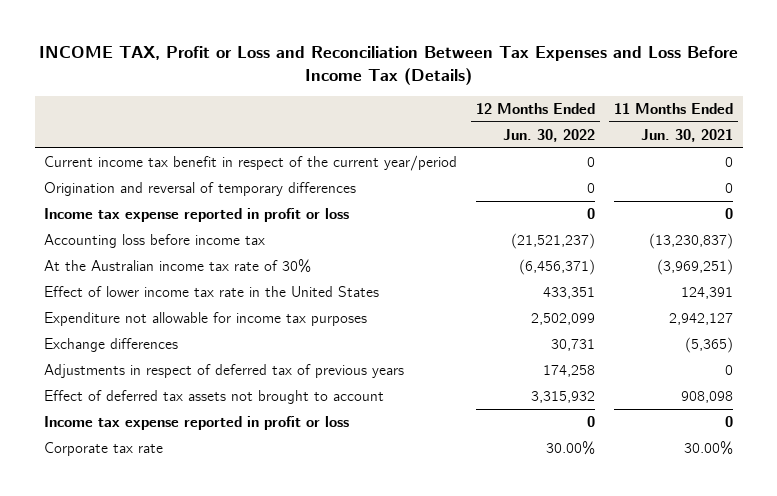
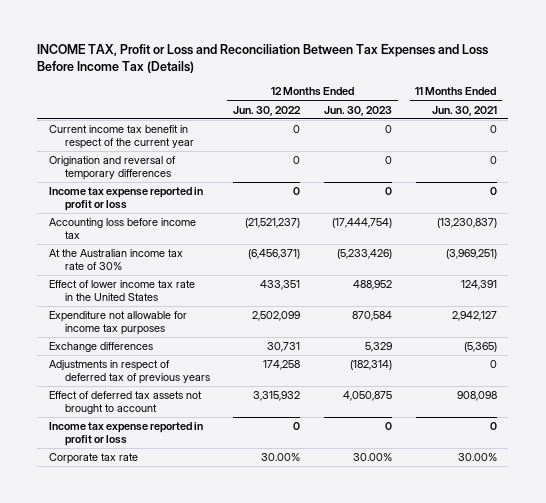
- | 12 Months Ended Jun. 30, 2022 | 11 Months Ended Jun. 30, 2021
+ | 12 Months Ended Jun. 30, 2022 | 12 Months Ended Jun. 30, 2023 | 11 Months Ended Jun. 30, 2021
- Current income tax benefit in respect of the current year/period | 0 | 0
+ Current income tax benefit in respect of the current year | 0 | 0 | 0

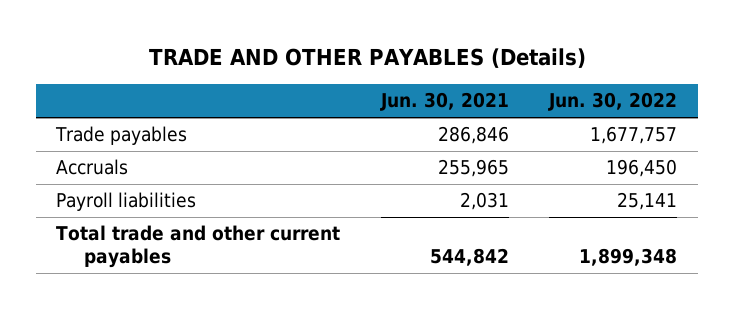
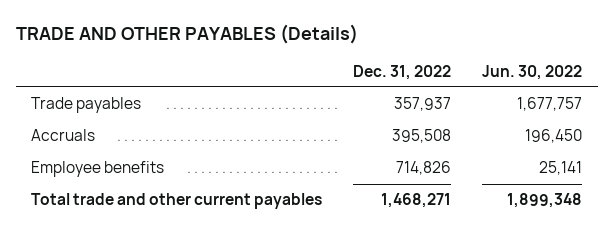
- | Jun. 30, 2021 | Jun. 30, 2022
+ | Dec. 31, 2022 | Jun. 30, 2022
- Payroll liabilities | 2,031 | 25,141
+ Employee benefits | 714,826 | 25,141

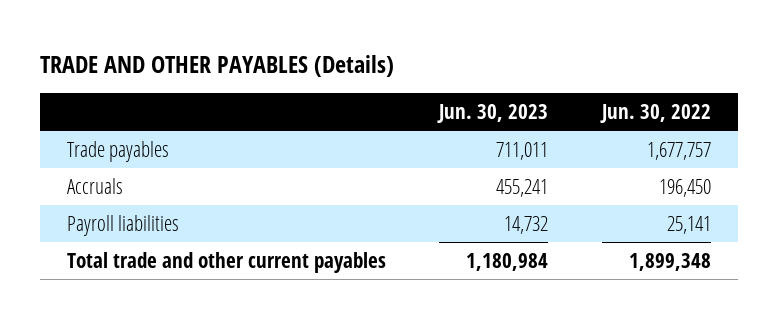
- | Dec. 31, 2022 | Jun. 30, 2022
+ | Jun. 30, 2023 | Jun. 30, 2022
- Employee benefits | 714,826 | 25,141
+ Payroll liabilities | 14,732 | 25,141

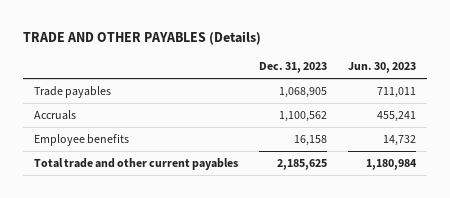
- | Jun. 30, 2023 | Jun. 30, 2022
+ | Dec. 31, 2023 | Jun. 30, 2023
- Payroll liabilities | 14,732 | 25,141
+ Employee benefits | 16,158 | 14,732

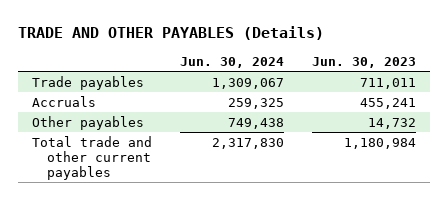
- | Dec. 31, 2023 | Jun. 30, 2023
+ | Jun. 30, 2024 | Jun. 30, 2023
- Employee benefits | 16,158 | 14,732
+ Other payables | 749,438 | 14,732

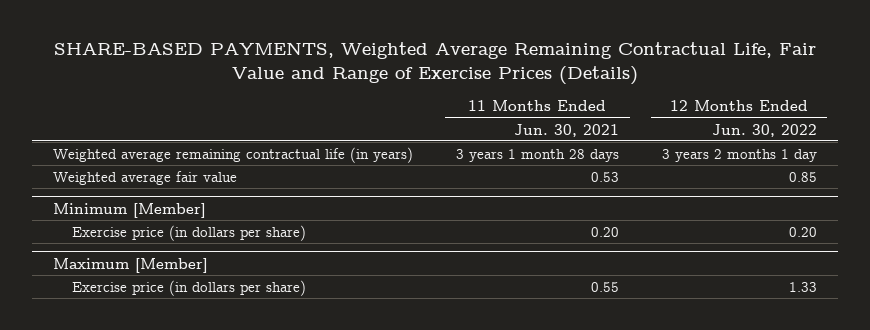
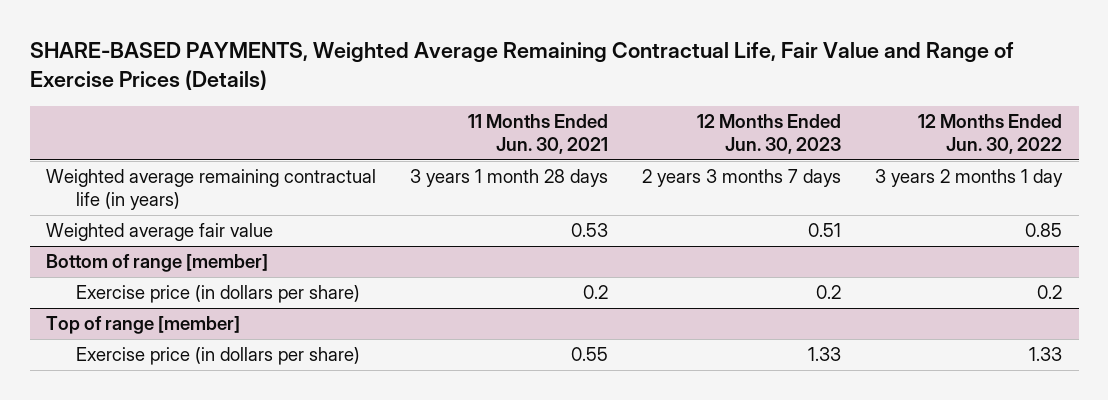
- | 11 Months Ended Jun. 30, 2021 | 12 Months Ended Jun. 30, 2022
+ | 11 Months Ended Jun. 30, 2021 | 12 Months Ended Jun. 30, 2023 | 12 Months Ended Jun. 30, 2022
- Minimum [Member]
- Exercise price (in dollars per share) | 0.20 | 0.20
- Maximum [Member]
+ Bottom of range [member]
+ Exercise price (in dollars per share) | 0.2 | 0.2 | 0.2
+ Top of range [member]

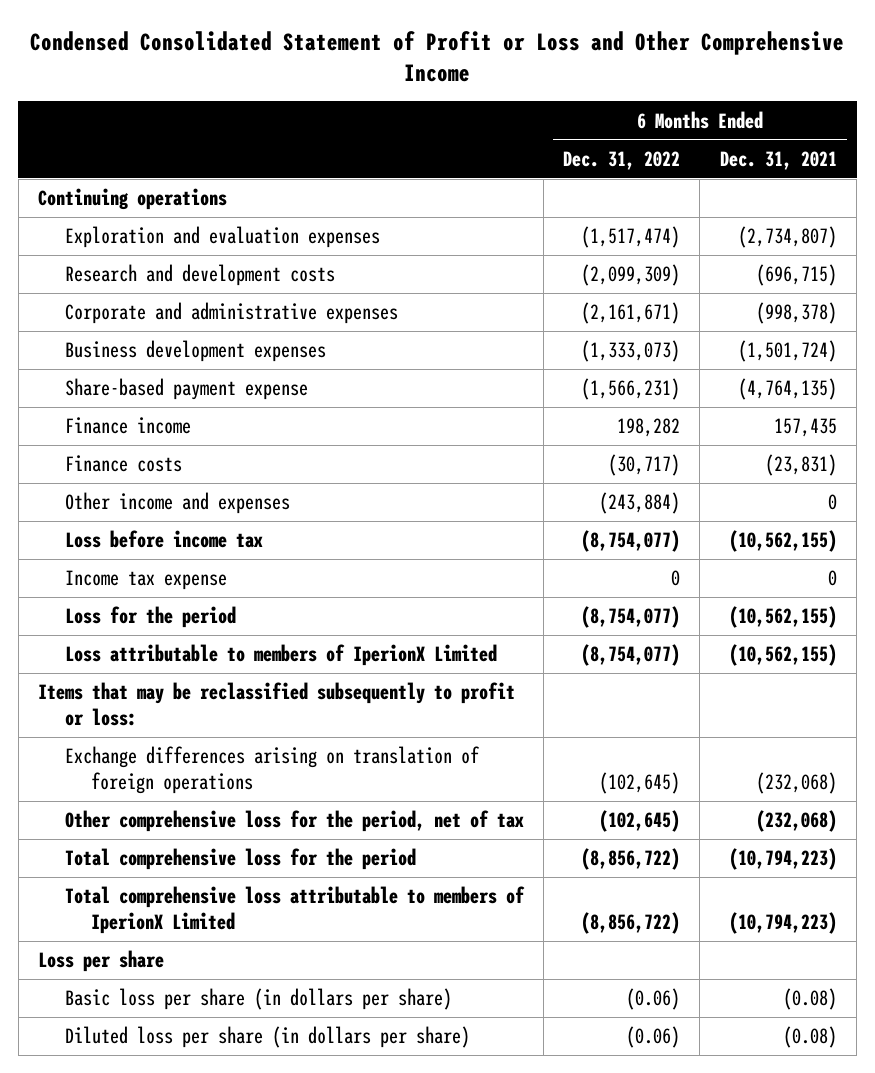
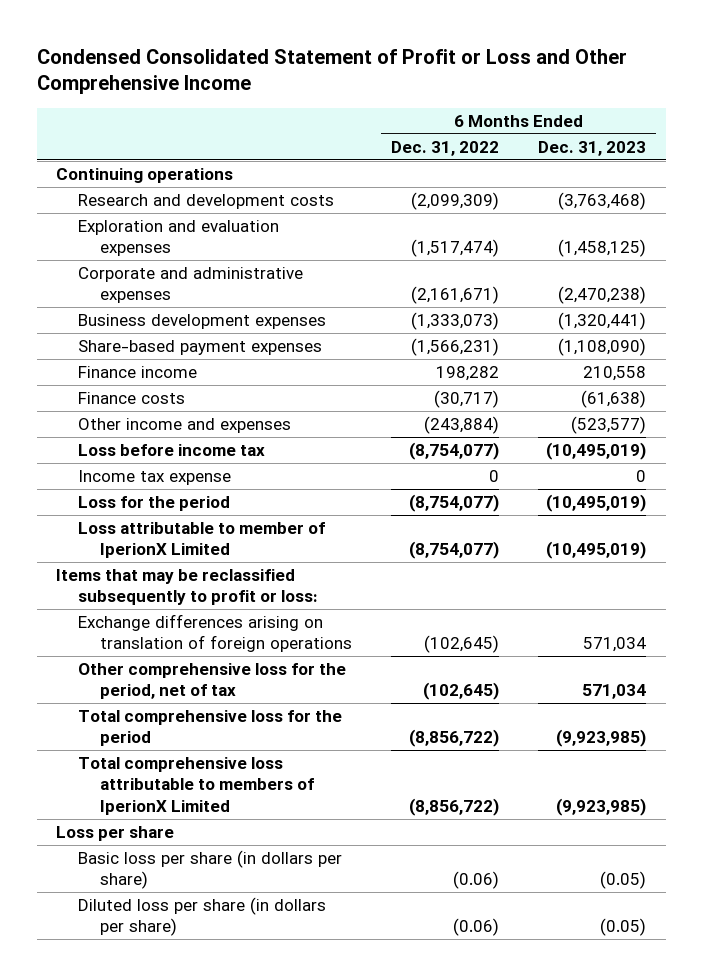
- | 6 Months Ended Dec. 31, 2022 | 6 Months Ended Dec. 31, 2021
+ | 6 Months Ended Dec. 31, 2022 | 6 Months Ended Dec. 31, 2023
moved down: Exploration and evaluation expenses | (1,517,474) | (1,458,125)
- Share-based payment expense | (1,566,231) | (4,764,135)
+ Share-based payment expenses | (1,566,231) | (1,108,090)
- Loss attributable to members of IperionX Limited | (8,754,077) | (10,562,155)
+ Loss attributable to member of IperionX Limited | (8,754,077) | (10,495,019)

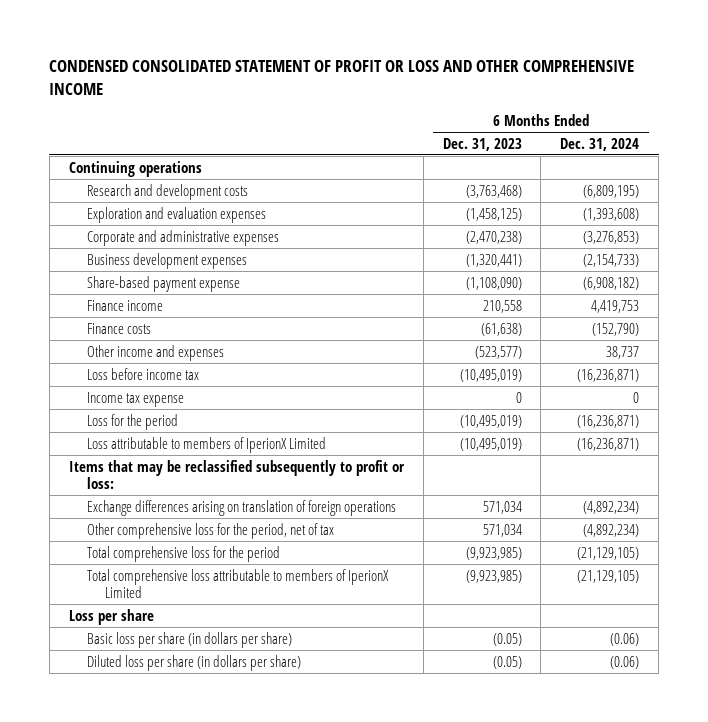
- Condensed Consolidated Statement of Profit or Loss and Other Comprehensive Income
+ CONDENSED CONSOLIDATED STATEMENT OF PROFIT OR LOSS AND OTHER COMPREHENSIVE INCOME
- | 6 Months Ended Dec. 31, 2022 | 6 Months Ended Dec. 31, 2023
+ | 6 Months Ended Dec. 31, 2023 | 6 Months Ended Dec. 31, 2024
- Share-based payment expenses | (1,566,231) | (1,108,090)
+ Share-based payment expense | (1,108,090) | (6,908,182)
- Loss attributable to member of IperionX Limited | (8,754,077) | (10,495,019)
+ Loss attributable to members of IperionX Limited | (10,495,019) | (16,236,871)

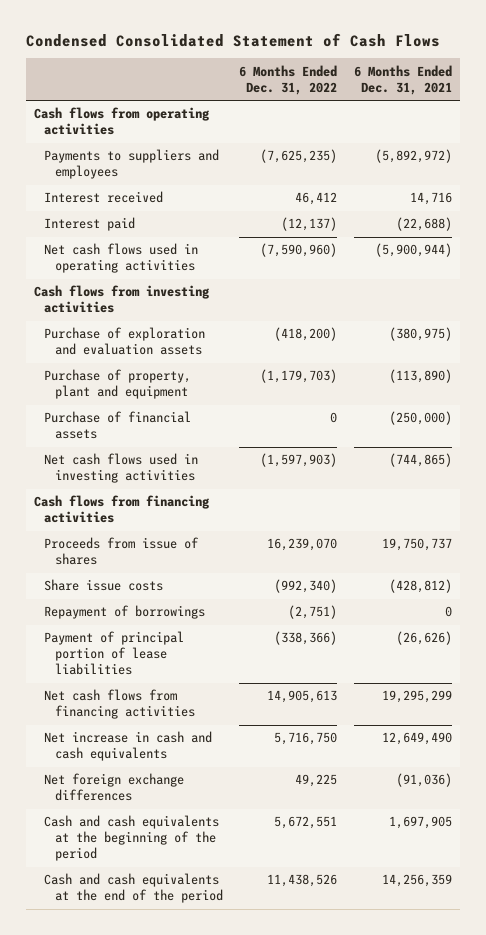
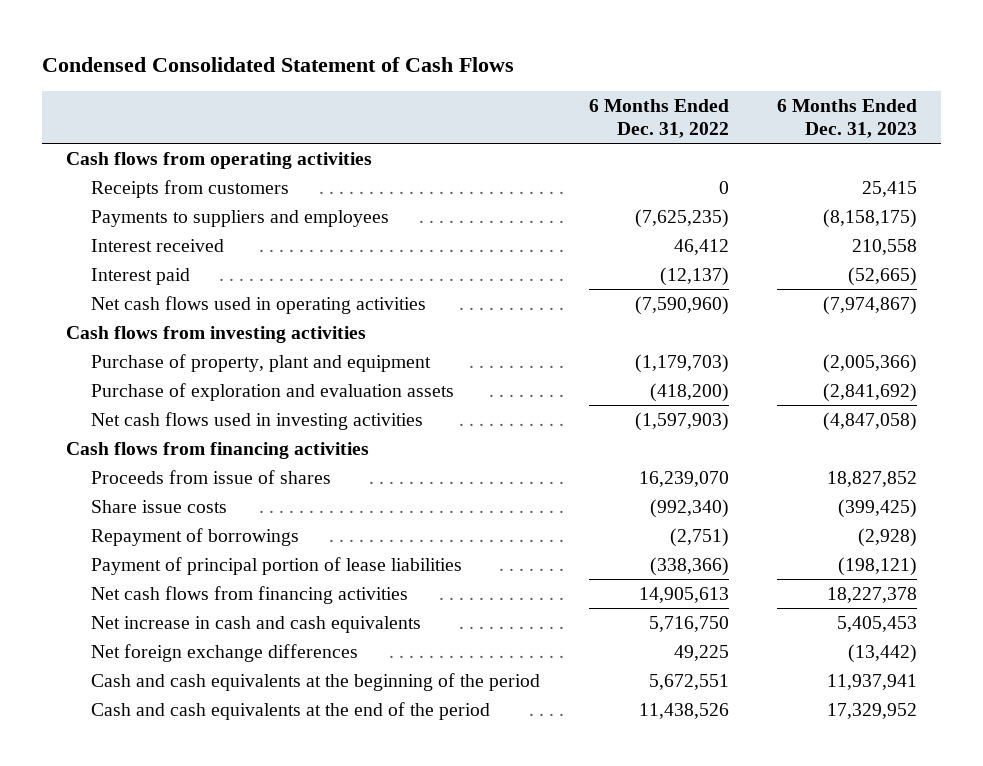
- | 6 Months Ended Dec. 31, 2022 | 6 Months Ended Dec. 31, 2021
+ | 6 Months Ended Dec. 31, 2022 | 6 Months Ended Dec. 31, 2023
+ Receipts from customers | 0 | 25,415
- Purchase of financial assets | 0 | (250,000)
moved down: Purchase of exploration and evaluation assets | (418,200) | (2,841,692)

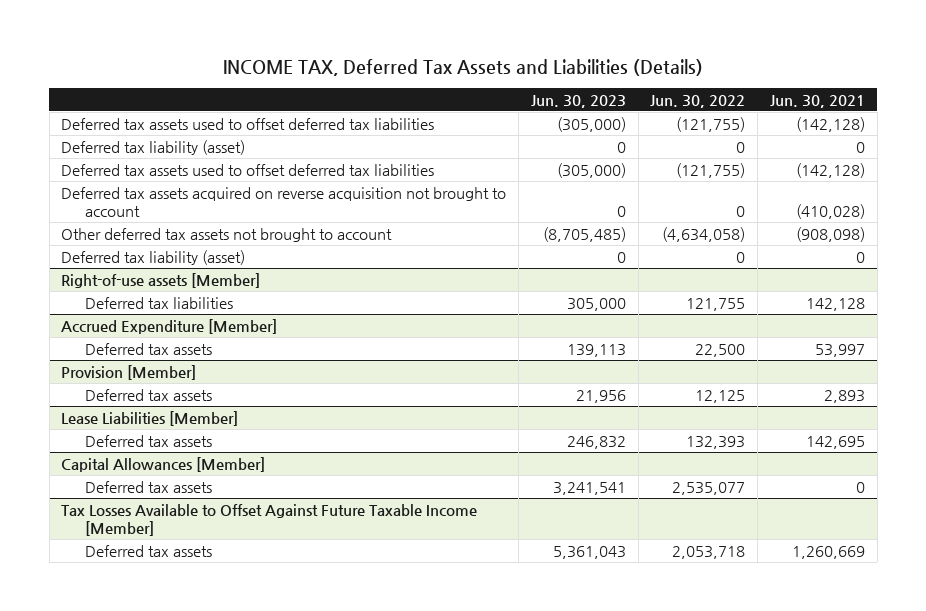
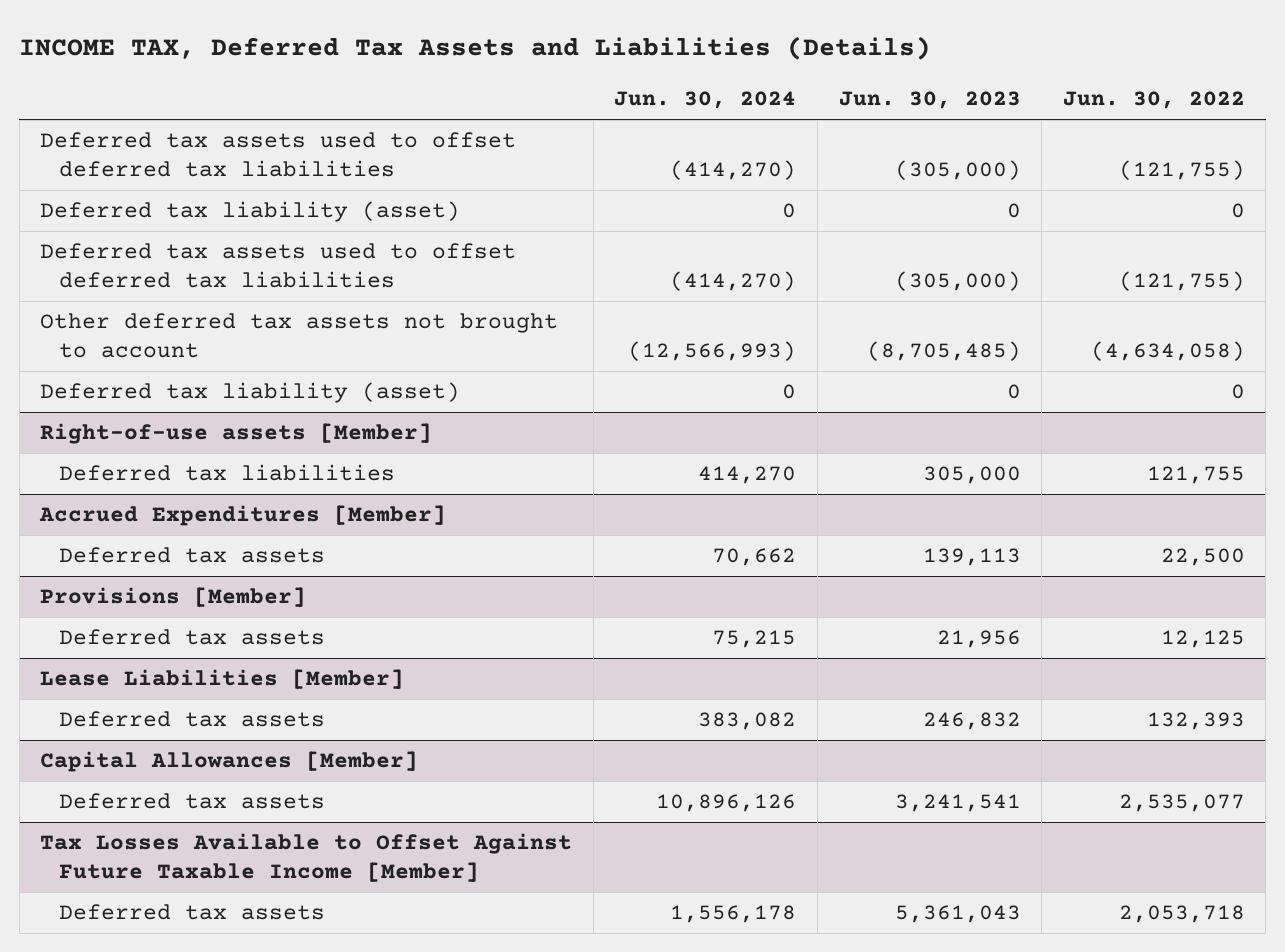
- | Jun. 30, 2023 | Jun. 30, 2022 | Jun. 30, 2021
+ | Jun. 30, 2024 | Jun. 30, 2023 | Jun. 30, 2022
- Deferred tax assets acquired on reverse acquisition not brought to account | 0 | 0 | (410,028)
- Accrued Expenditure [Member]
+ Accrued Expenditures [Member]
- Provision [Member]
+ Provisions [Member]

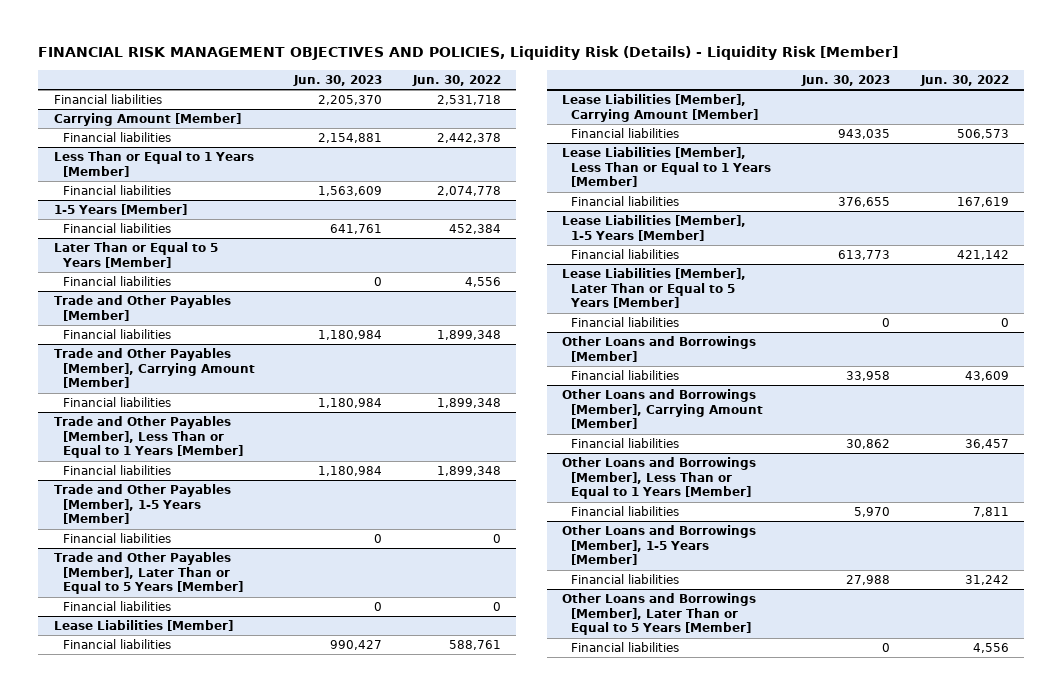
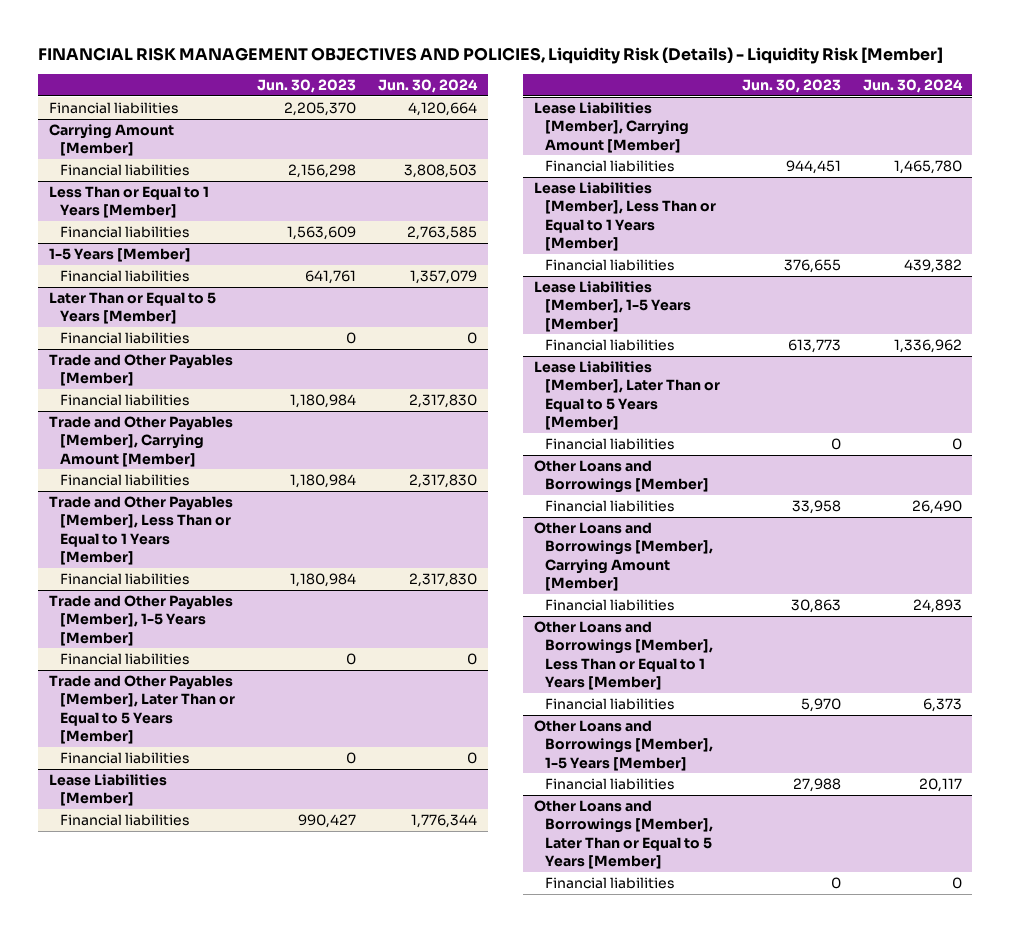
- | Jun. 30, 2023 | Jun. 30, 2022
+ | Jun. 30, 2023 | Jun. 30, 2024
@ Carrying Amount [Member]
- Financial liabilities | 2,154,881 | 2,442,378
+ Financial liabilities | 2,156,298 | 3,808,503
@ Lease Liabilities [Member], Carrying Amount [Member]
- Financial liabilities | 943,035 | 506,573
+ Financial liabilities | 944,451 | 1,465,780
@ Other Loans and Borrowings [Member], Carrying Amount [Member]
- Financial liabilities | 30,862 | 36,457
+ Financial liabilities | 30,863 | 24,893

